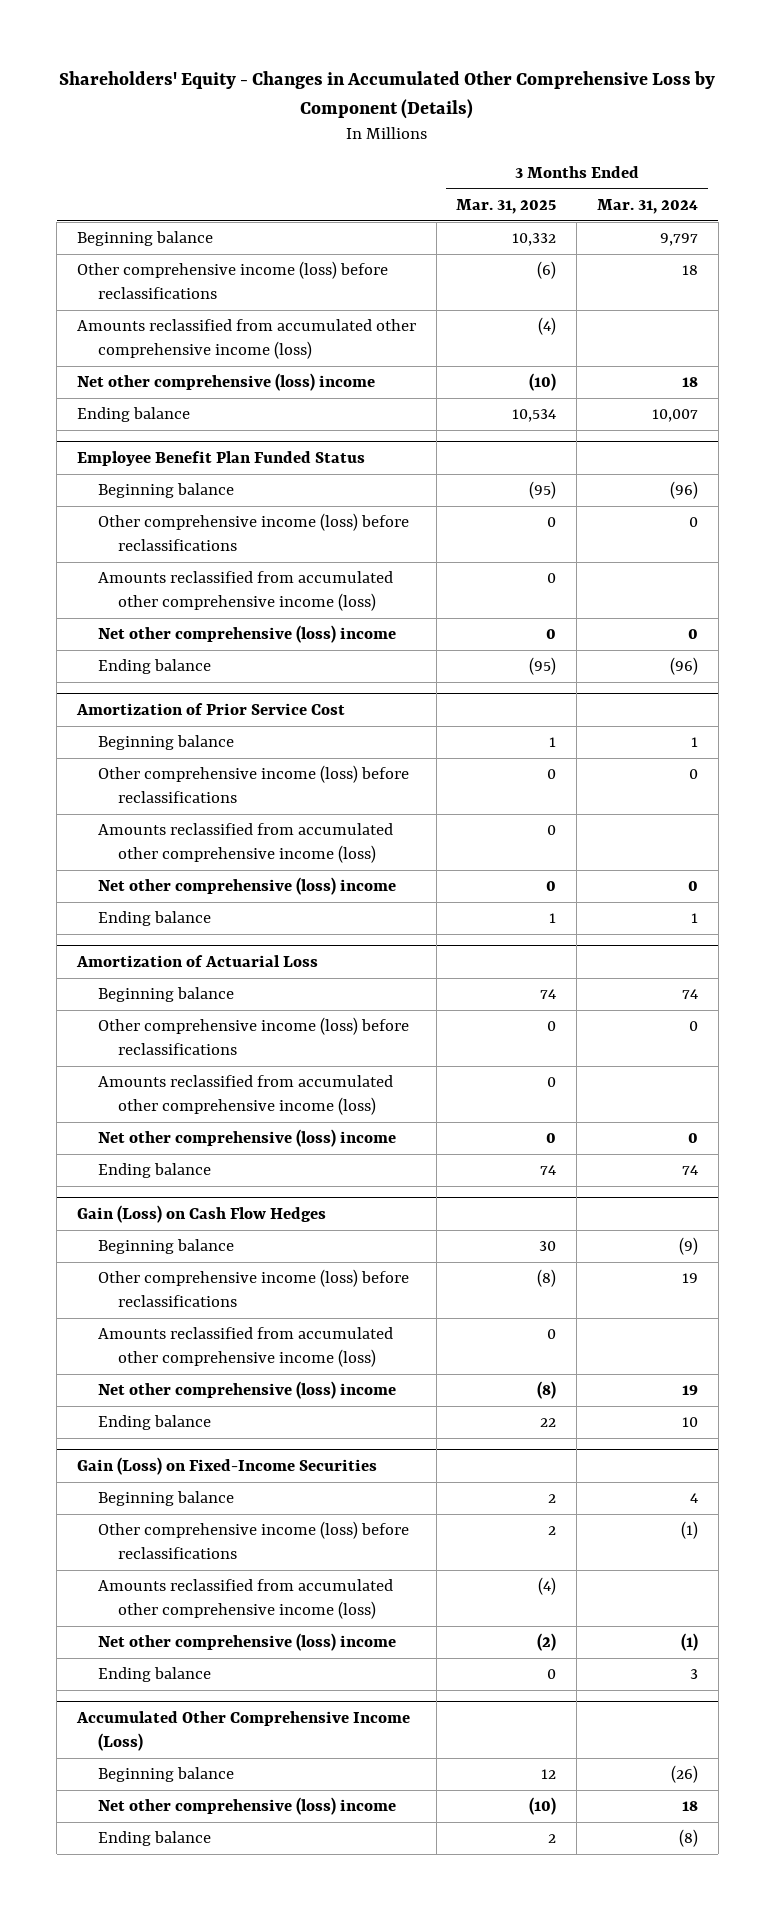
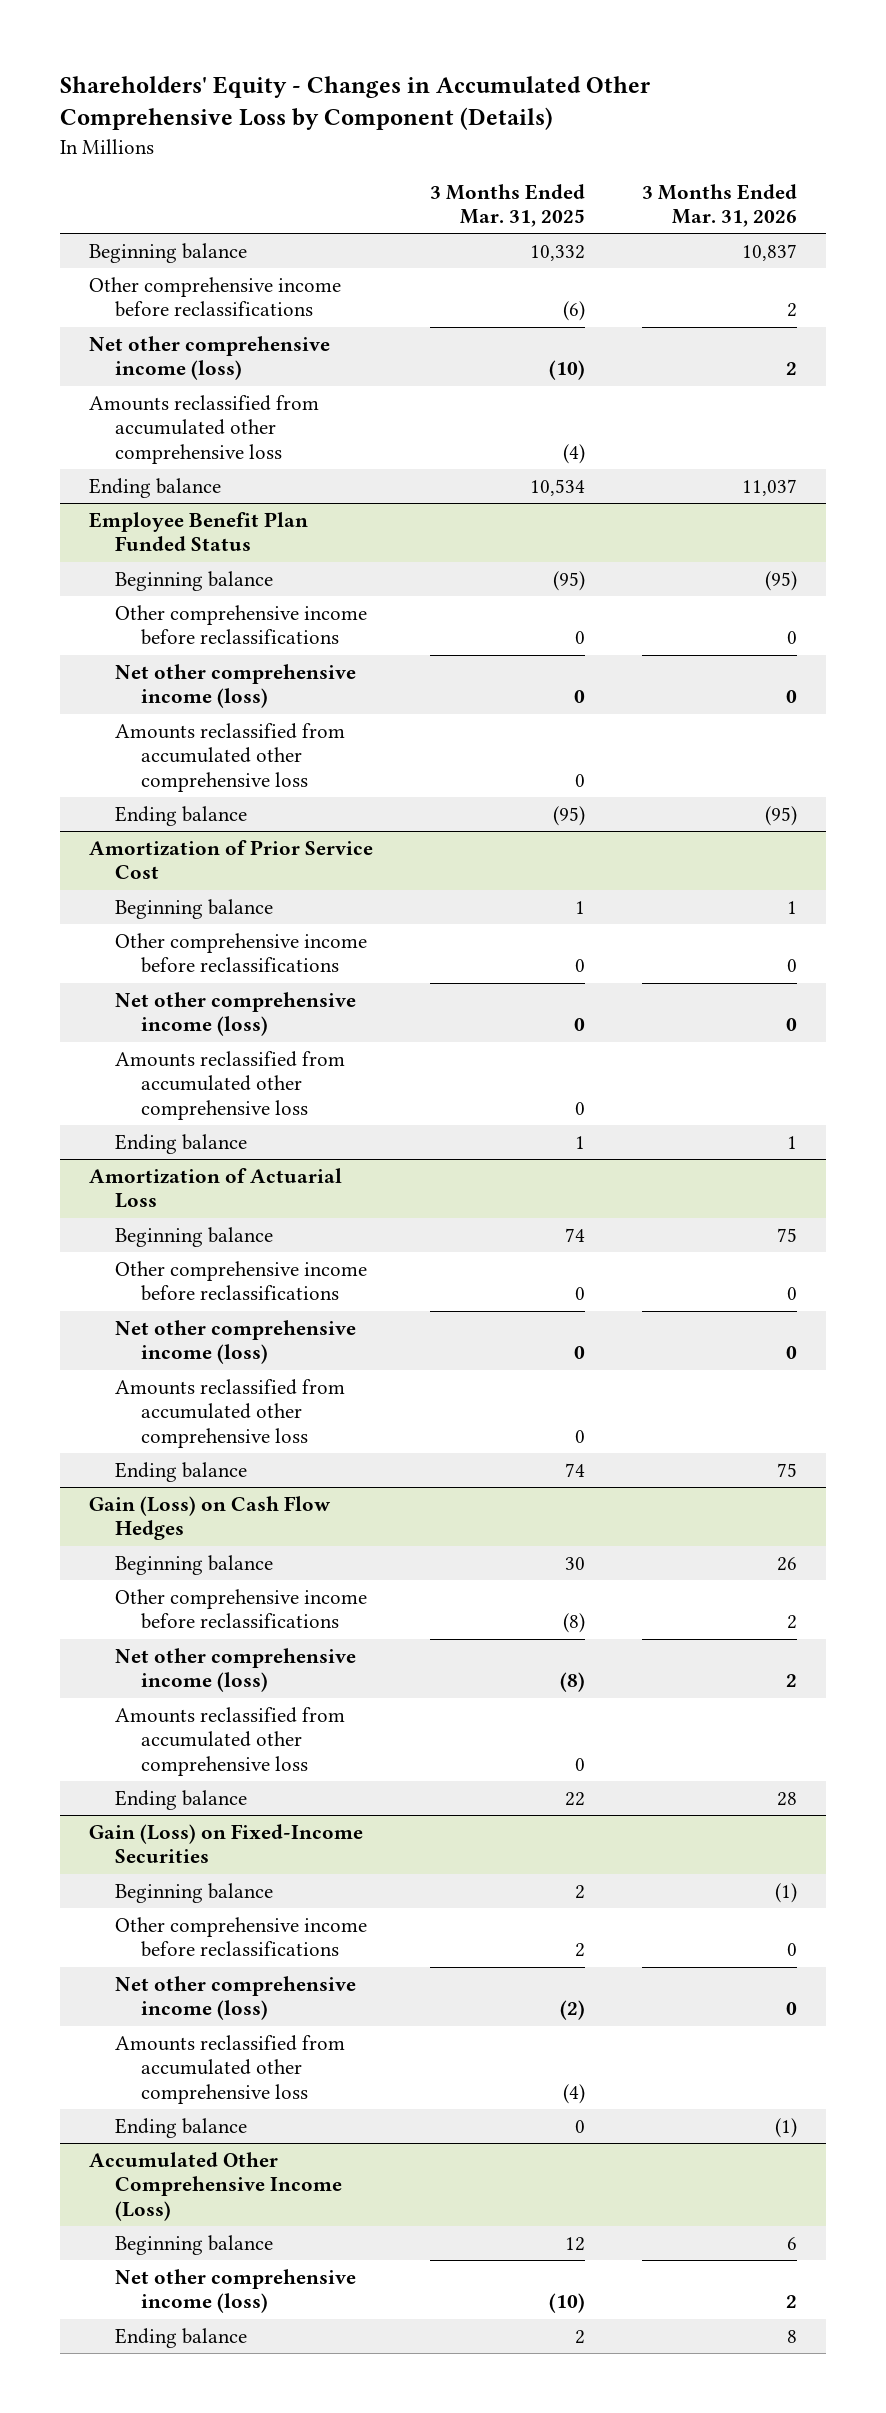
- | 3 Months Ended Mar. 31, 2025 | 3 Months Ended Mar. 31, 2024
+ | 3 Months Ended Mar. 31, 2025 | 3 Months Ended Mar. 31, 2026
- Other comprehensive income (loss) before reclassifications | (6) | 18
- Amounts reclassified from accumulated other comprehensive income (loss) | (4) |
- Net other comprehensive (loss) income | (10) | 18
+ Other comprehensive income before reclassifications | (6) | 2
+ Net other comprehensive income (loss) | (10) | 2
+ Amounts reclassified from accumulated other comprehensive loss | (4) |
@ Employee Benefit Plan Funded Status
- Other comprehensive income (loss) before reclassifications | 0 | 0
- Amounts reclassified from accumulated other comprehensive income (loss) | 0 |
- Net other comprehensive (loss) income | 0 | 0
+ Other comprehensive income before reclassifications | 0 | 0
+ Net other comprehensive income (loss) | 0 | 0
+ Amounts reclassified from accumulated other comprehensive loss | 0 |
@ Amortization of Prior Service Cost
- Other comprehensive income (loss) before reclassifications | 0 | 0
- Amounts reclassified from accumulated other comprehensive income (loss) | 0 |
- Net other comprehensive (loss) income | 0 | 0
+ Other comprehensive income before reclassifications | 0 | 0
+ Net other comprehensive income (loss) | 0 | 0
+ Amounts reclassified from accumulated other comprehensive loss | 0 |
@ Amortization of Actuarial Loss
- Other comprehensive income (loss) before reclassifications | 0 | 0
- Amounts reclassified from accumulated other comprehensive income (loss) | 0 |
- Net other comprehensive (loss) income | 0 | 0
+ Other comprehensive income before reclassifications | 0 | 0
+ Net other comprehensive income (loss) | 0 | 0
+ Amounts reclassified from accumulated other comprehensive loss | 0 |
@ Gain (Loss) on Cash Flow Hedges
- Other comprehensive income (loss) before reclassifications | (8) | 19
- Amounts reclassified from accumulated other comprehensive income (loss) | 0 |
- Net other comprehensive (loss) income | (8) | 19
+ Other comprehensive income before reclassifications | (8) | 2
+ Net other comprehensive income (loss) | (8) | 2
+ Amounts reclassified from accumulated other comprehensive loss | 0 |
@ Gain (Loss) on Fixed-Income Securities
- Other comprehensive income (loss) before reclassifications | 2 | (1)
- Amounts reclassified from accumulated other comprehensive income (loss) | (4) |
- Net other comprehensive (loss) income | (2) | (1)
+ Other comprehensive income before reclassifications | 2 | 0
+ Net other comprehensive income (loss) | (2) | 0
+ Amounts reclassified from accumulated other comprehensive loss | (4) |
@ Accumulated Other Comprehensive Income (Loss)
- Net other comprehensive (loss) income | (10) | 18
+ Net other comprehensive income (loss) | (10) | 2

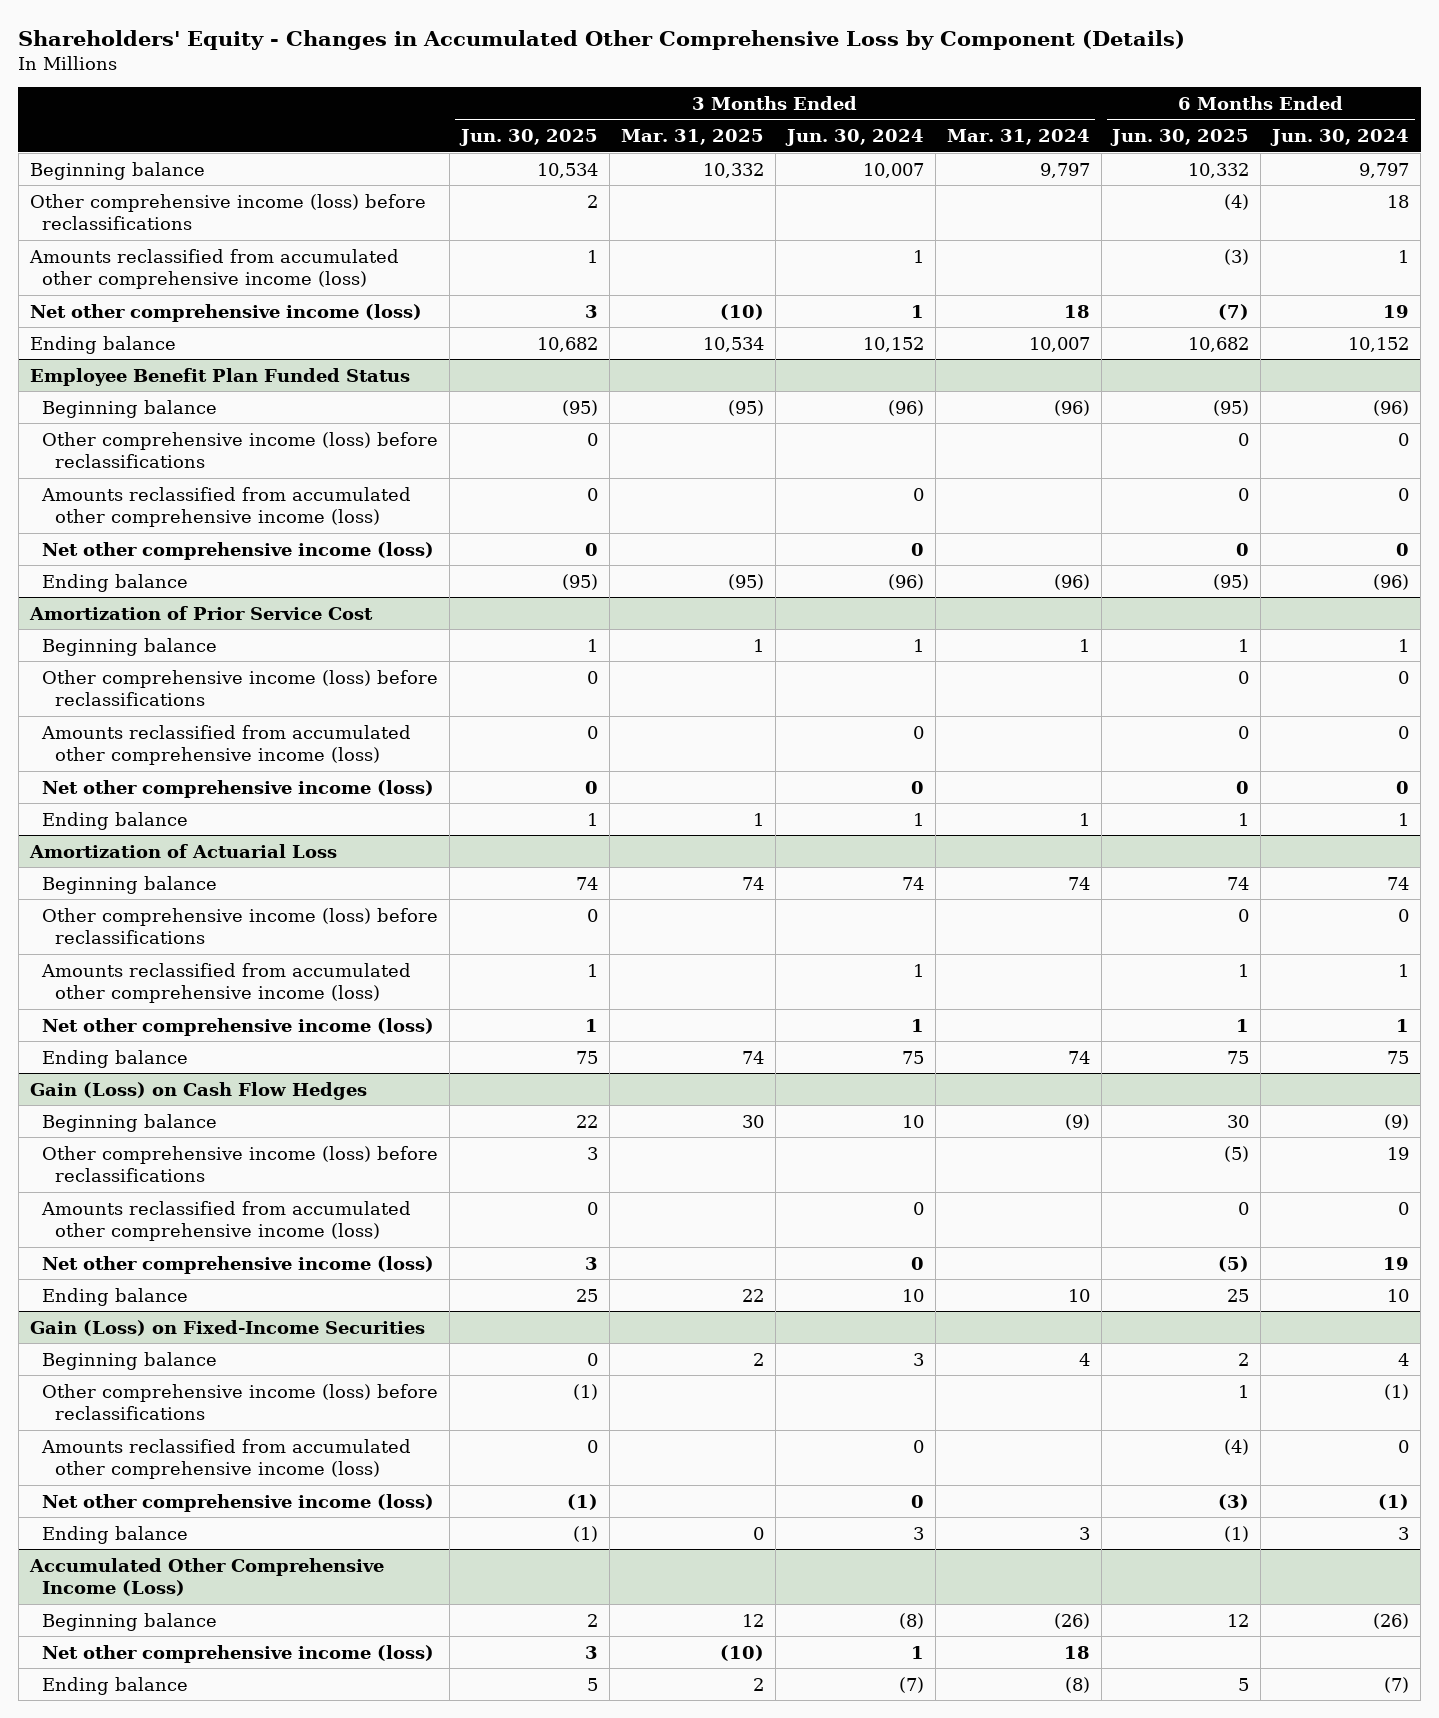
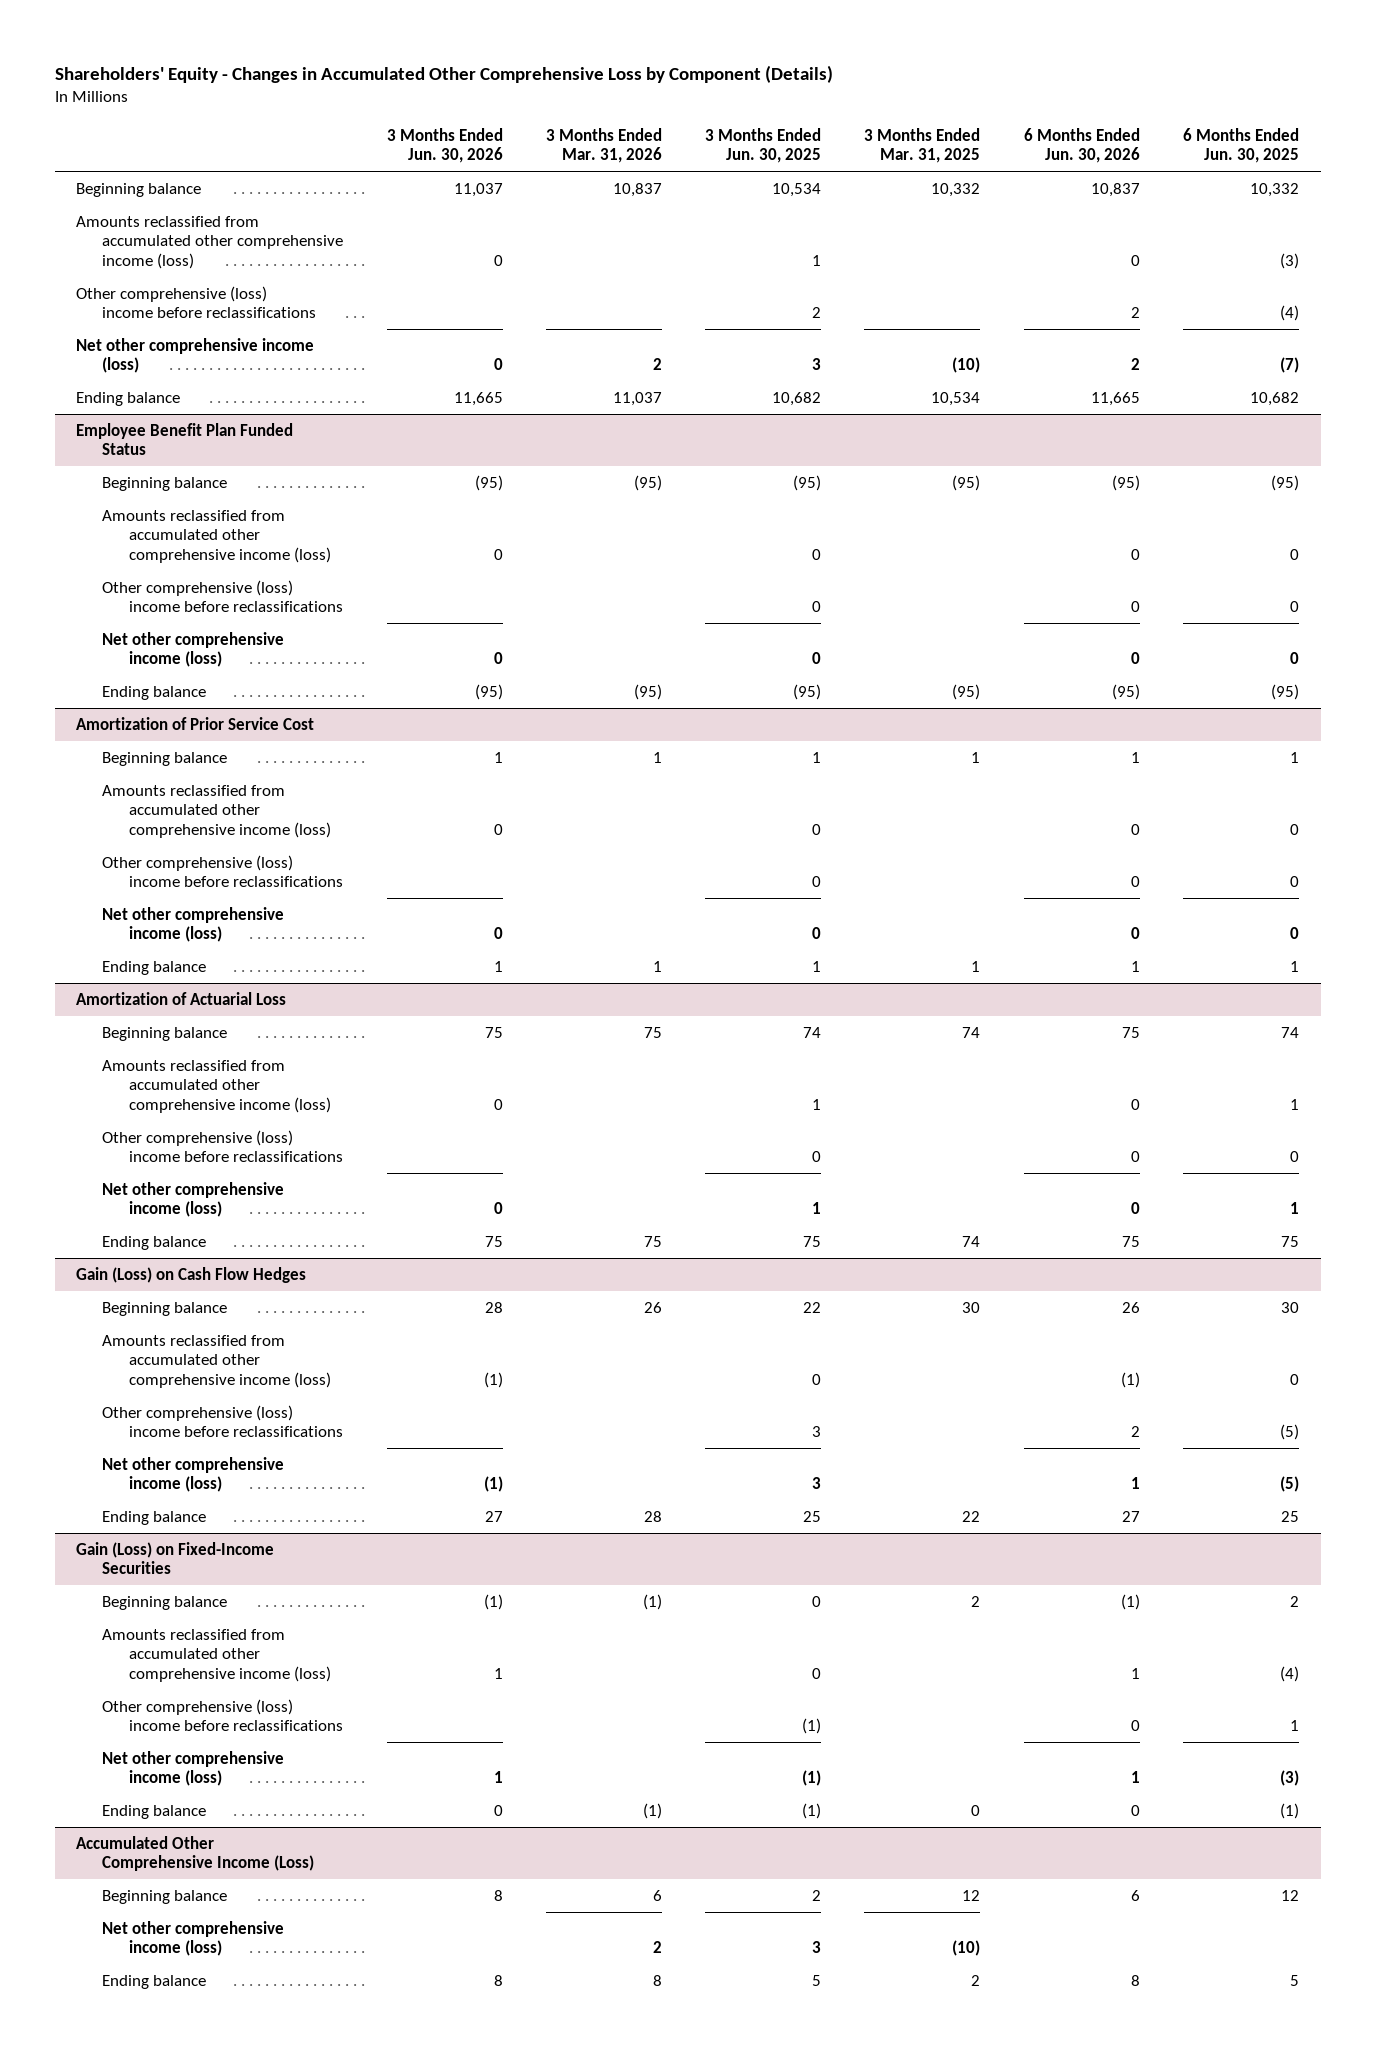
- | 3 Months Ended Jun. 30, 2025 | 3 Months Ended Mar. 31, 2025 | 3 Months Ended Jun. 30, 2024 | 3 Months Ended Mar. 31, 2024 | 6 Months Ended Jun. 30, 2025 | 6 Months Ended Jun. 30, 2024
+ | 3 Months Ended Jun. 30, 2026 | 3 Months Ended Mar. 31, 2026 | 3 Months Ended Jun. 30, 2025 | 3 Months Ended Mar. 31, 2025 | 6 Months Ended Jun. 30, 2026 | 6 Months Ended Jun. 30, 2025
- Other comprehensive income (loss) before reclassifications | 2 | | | | (4) | 18
+ Other comprehensive (loss) income before reclassifications | | | 2 | | 2 | (4)
@ Employee Benefit Plan Funded Status
- Other comprehensive income (loss) before reclassifications | 0 | | | | 0 | 0
+ Other comprehensive (loss) income before reclassifications | | | 0 | | 0 | 0
@ Amortization of Prior Service Cost
- Other comprehensive income (loss) before reclassifications | 0 | | | | 0 | 0
+ Other comprehensive (loss) income before reclassifications | | | 0 | | 0 | 0
@ Amortization of Actuarial Loss
- Other comprehensive income (loss) before reclassifications | 0 | | | | 0 | 0
+ Other comprehensive (loss) income before reclassifications | | | 0 | | 0 | 0
@ Gain (Loss) on Cash Flow Hedges
- Other comprehensive income (loss) before reclassifications | 3 | | | | (5) | 19
+ Other comprehensive (loss) income before reclassifications | | | 3 | | 2 | (5)
@ Gain (Loss) on Fixed-Income Securities
- Other comprehensive income (loss) before reclassifications | (1) | | | | 1 | (1)
+ Other comprehensive (loss) income before reclassifications | | | (1) | | 0 | 1

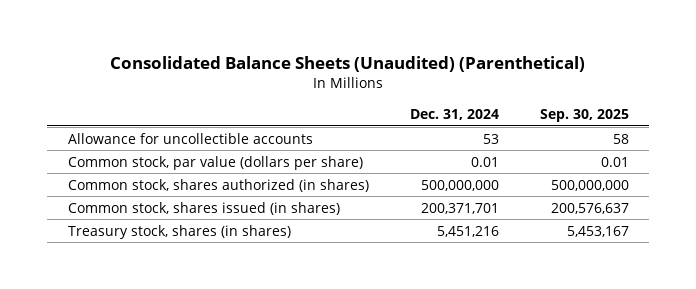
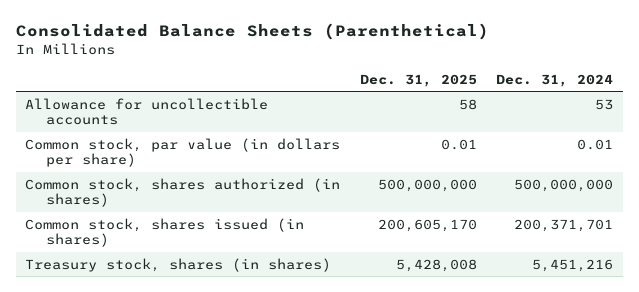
- Consolidated Balance Sheets (Unaudited) (Parenthetical)
+ Consolidated Balance Sheets (Parenthetical)
- | Dec. 31, 2024 | Sep. 30, 2025
+ | Dec. 31, 2025 | Dec. 31, 2024
- Common stock, par value (dollars per share) | 0.01 | 0.01
+ Common stock, par value (in dollars per share) | 0.01 | 0.01

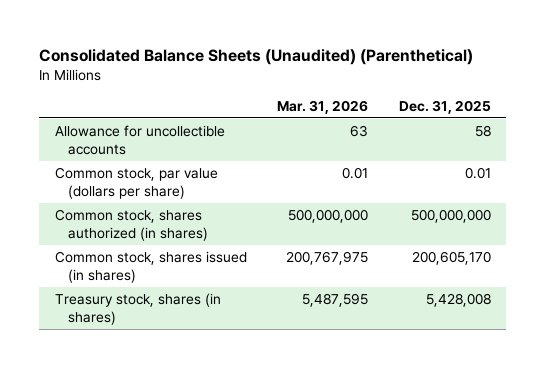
- Consolidated Balance Sheets (Parenthetical)
+ Consolidated Balance Sheets (Unaudited) (Parenthetical)
- | Dec. 31, 2025 | Dec. 31, 2024
+ | Mar. 31, 2026 | Dec. 31, 2025
- Common stock, par value (in dollars per share) | 0.01 | 0.01
+ Common stock, par value (dollars per share) | 0.01 | 0.01

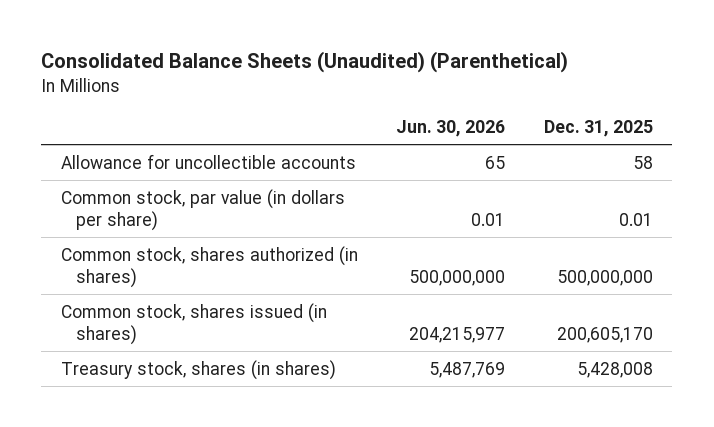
- | Mar. 31, 2026 | Dec. 31, 2025
+ | Jun. 30, 2026 | Dec. 31, 2025
- Common stock, par value (dollars per share) | 0.01 | 0.01
+ Common stock, par value (in dollars per share) | 0.01 | 0.01

